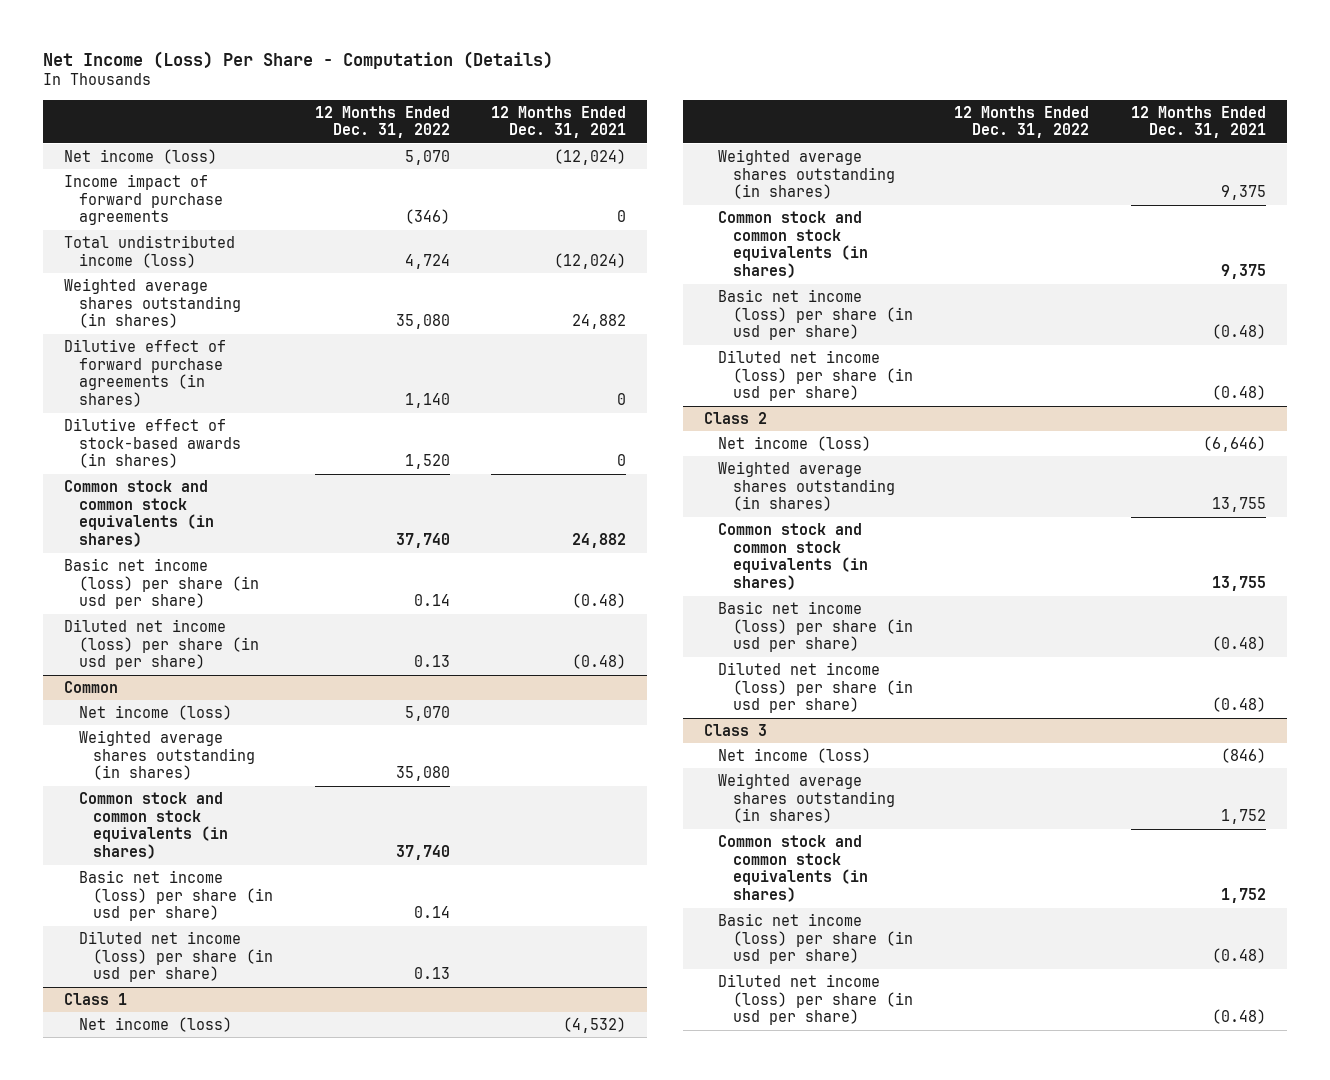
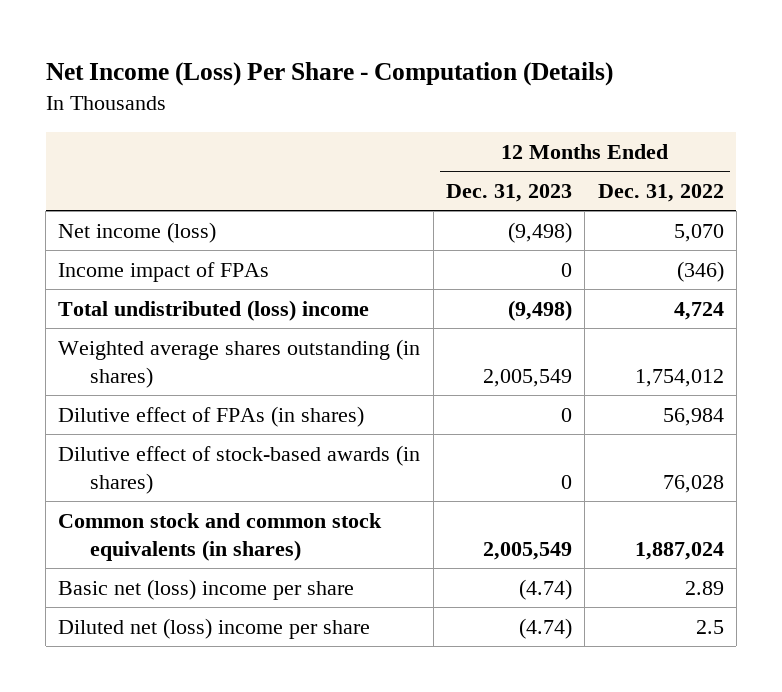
- | 12 Months Ended Dec. 31, 2022 | 12 Months Ended Dec. 31, 2021
+ | 12 Months Ended Dec. 31, 2023 | 12 Months Ended Dec. 31, 2022
- Income impact of forward purchase agreements | (346) | 0
- Total undistributed income (loss) | 4,724 | (12,024)
- Weighted average shares outstanding (in shares) | 35,080 | 24,882
- Dilutive effect of forward purchase agreements (in shares) | 1,140 | 0
- Dilutive effect of stock-based awards (in shares) | 1,520 | 0
- Common stock and common stock equivalents (in shares) | 37,740 | 24,882
- Basic net income (loss) per share (in usd per share) | 0.14 | (0.48)
- Diluted net income (loss) per share (in usd per share) | 0.13 | (0.48)
- Common
- Net income (loss) | 5,070 |
- Weighted average shares outstanding (in shares) | 35,080 |
- Common stock and common stock equivalents (in shares) | 37,740 |
- Basic net income (loss) per share (in usd per share) | 0.14 |
- Diluted net income (loss) per share (in usd per share) | 0.13 |
- Class 1
- Net income (loss) | | (4,532)
- Weighted average shares outstanding (in shares) | | 9,375
- Common stock and common stock equivalents (in shares) | | 9,375
- Basic net income (loss) per share (in usd per share) | | (0.48)
- Diluted net income (loss) per share (in usd per share) | | (0.48)
- Class 2
- Net income (loss) | | (6,646)
- Weighted average shares outstanding (in shares) | | 13,755
- Common stock and common stock equivalents (in shares) | | 13,755
- Basic net income (loss) per share (in usd per share) | | (0.48)
- Diluted net income (loss) per share (in usd per share) | | (0.48)
- Class 3
- Net income (loss) | | (846)
- Weighted average shares outstanding (in shares) | | 1,752
- Common stock and common stock equivalents (in shares) | | 1,752
- Basic net income (loss) per share (in usd per share) | | (0.48)
- Diluted net income (loss) per share (in usd per share) | | (0.48)
+ Income impact of FPAs | 0 | (346)
+ Total undistributed (loss) income | (9,498) | 4,724
+ Weighted average shares outstanding (in shares) | 2,005,549 | 1,754,012
+ Dilutive effect of FPAs (in shares) | 0 | 56,984
+ Dilutive effect of stock-based awards (in shares) | 0 | 76,028
+ Common stock and common stock equivalents (in shares) | 2,005,549 | 1,887,024
+ Basic net (loss) income per share | (4.74) | 2.89
+ Diluted net (loss) income per share | (4.74) | 2.5

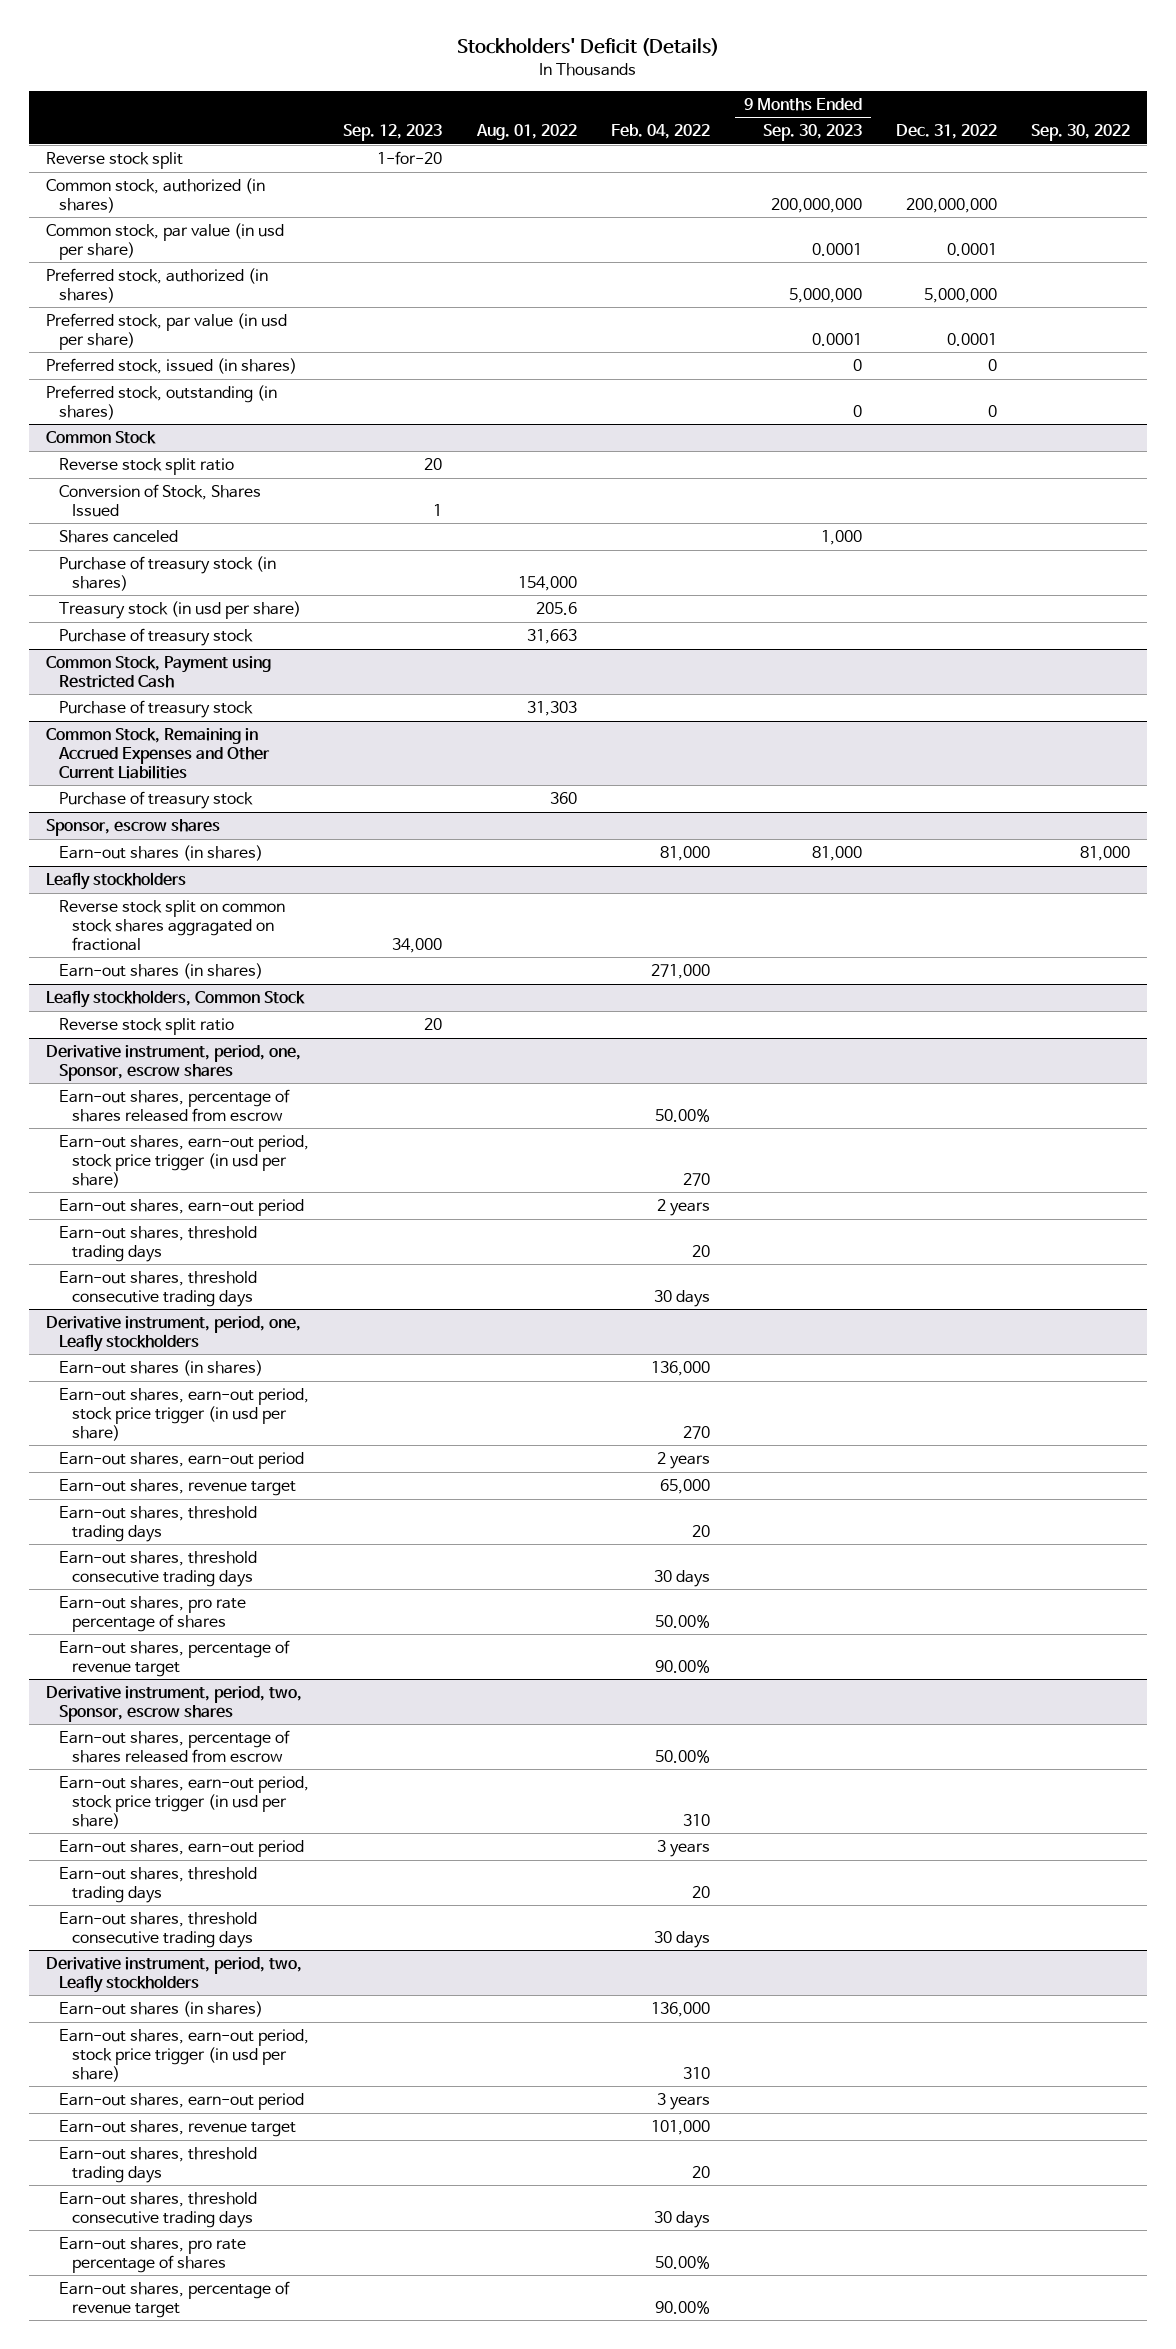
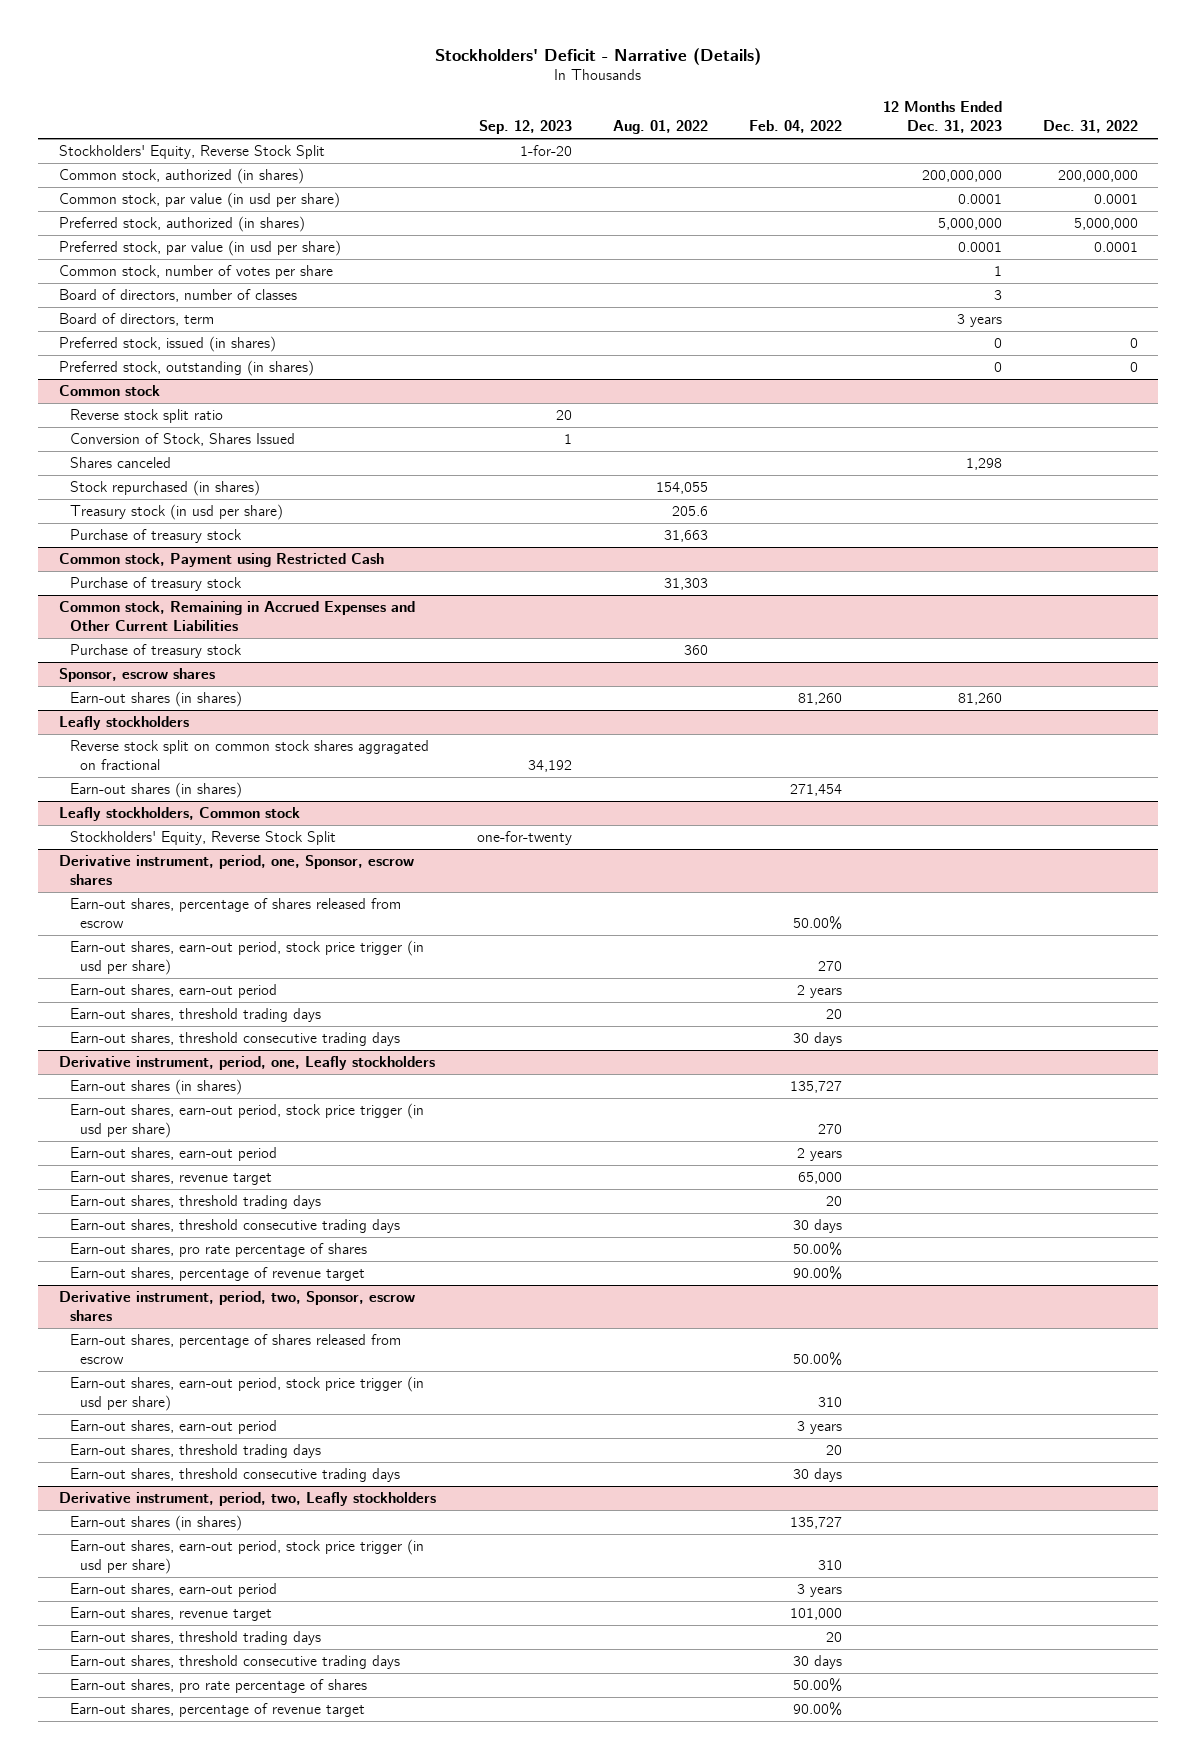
- Stockholders' Deficit (Details)
+ Stockholders' Deficit - Narrative (Details)
- | Sep. 12, 2023 | Aug. 01, 2022 | Feb. 04, 2022 | 9 Months Ended Sep. 30, 2023 | Dec. 31, 2022 | Sep. 30, 2022
+ | Sep. 12, 2023 | Aug. 01, 2022 | Feb. 04, 2022 | 12 Months Ended Dec. 31, 2023 | Dec. 31, 2022
- Reverse stock split | 1-for-20 | | | | |
+ Stockholders' Equity, Reverse Stock Split | 1-for-20 | | | |
+ Common stock, number of votes per share | | | | 1 |
+ Board of directors, number of classes | | | | 3 |
+ Board of directors, term | | | | 3 years |
- Common Stock
+ Common stock
- Purchase of treasury stock (in shares) | | 154,000 | | | |
+ Stock repurchased (in shares) | | 154,055 | | |
- Common Stock, Payment using Restricted Cash
+ Common stock, Payment using Restricted Cash
- Common Stock, Remaining in Accrued Expenses and Other Current Liabilities
+ Common stock, Remaining in Accrued Expenses and Other Current Liabilities
@ Sponsor, escrow shares
- Earn-out shares (in shares) | | | 81,000 | 81,000 | | 81,000
+ Earn-out shares (in shares) | | | 81,260 | 81,260 |
@ Leafly stockholders
- Reverse stock split on common stock shares aggragated on fractional | 34,000 | | | | |
- Earn-out shares (in shares) | | | 271,000 | | |
- Leafly stockholders, Common Stock
- Reverse stock split ratio | 20 | | | | |
@ Leafly stockholders
+ Reverse stock split on common stock shares aggragated on fractional | 34,192 | | | |
+ Earn-out shares (in shares) | | | 271,454 | |
+ Leafly stockholders, Common stock
+ Stockholders' Equity, Reverse Stock Split | one-for-twenty | | | |
@ Derivative instrument, period, one, Leafly stockholders
- Earn-out shares (in shares) | | | 136,000 | | |
+ Earn-out shares (in shares) | | | 135,727 | |
@ Derivative instrument, period, two, Leafly stockholders
- Earn-out shares (in shares) | | | 136,000 | | |
+ Earn-out shares (in shares) | | | 135,727 | |

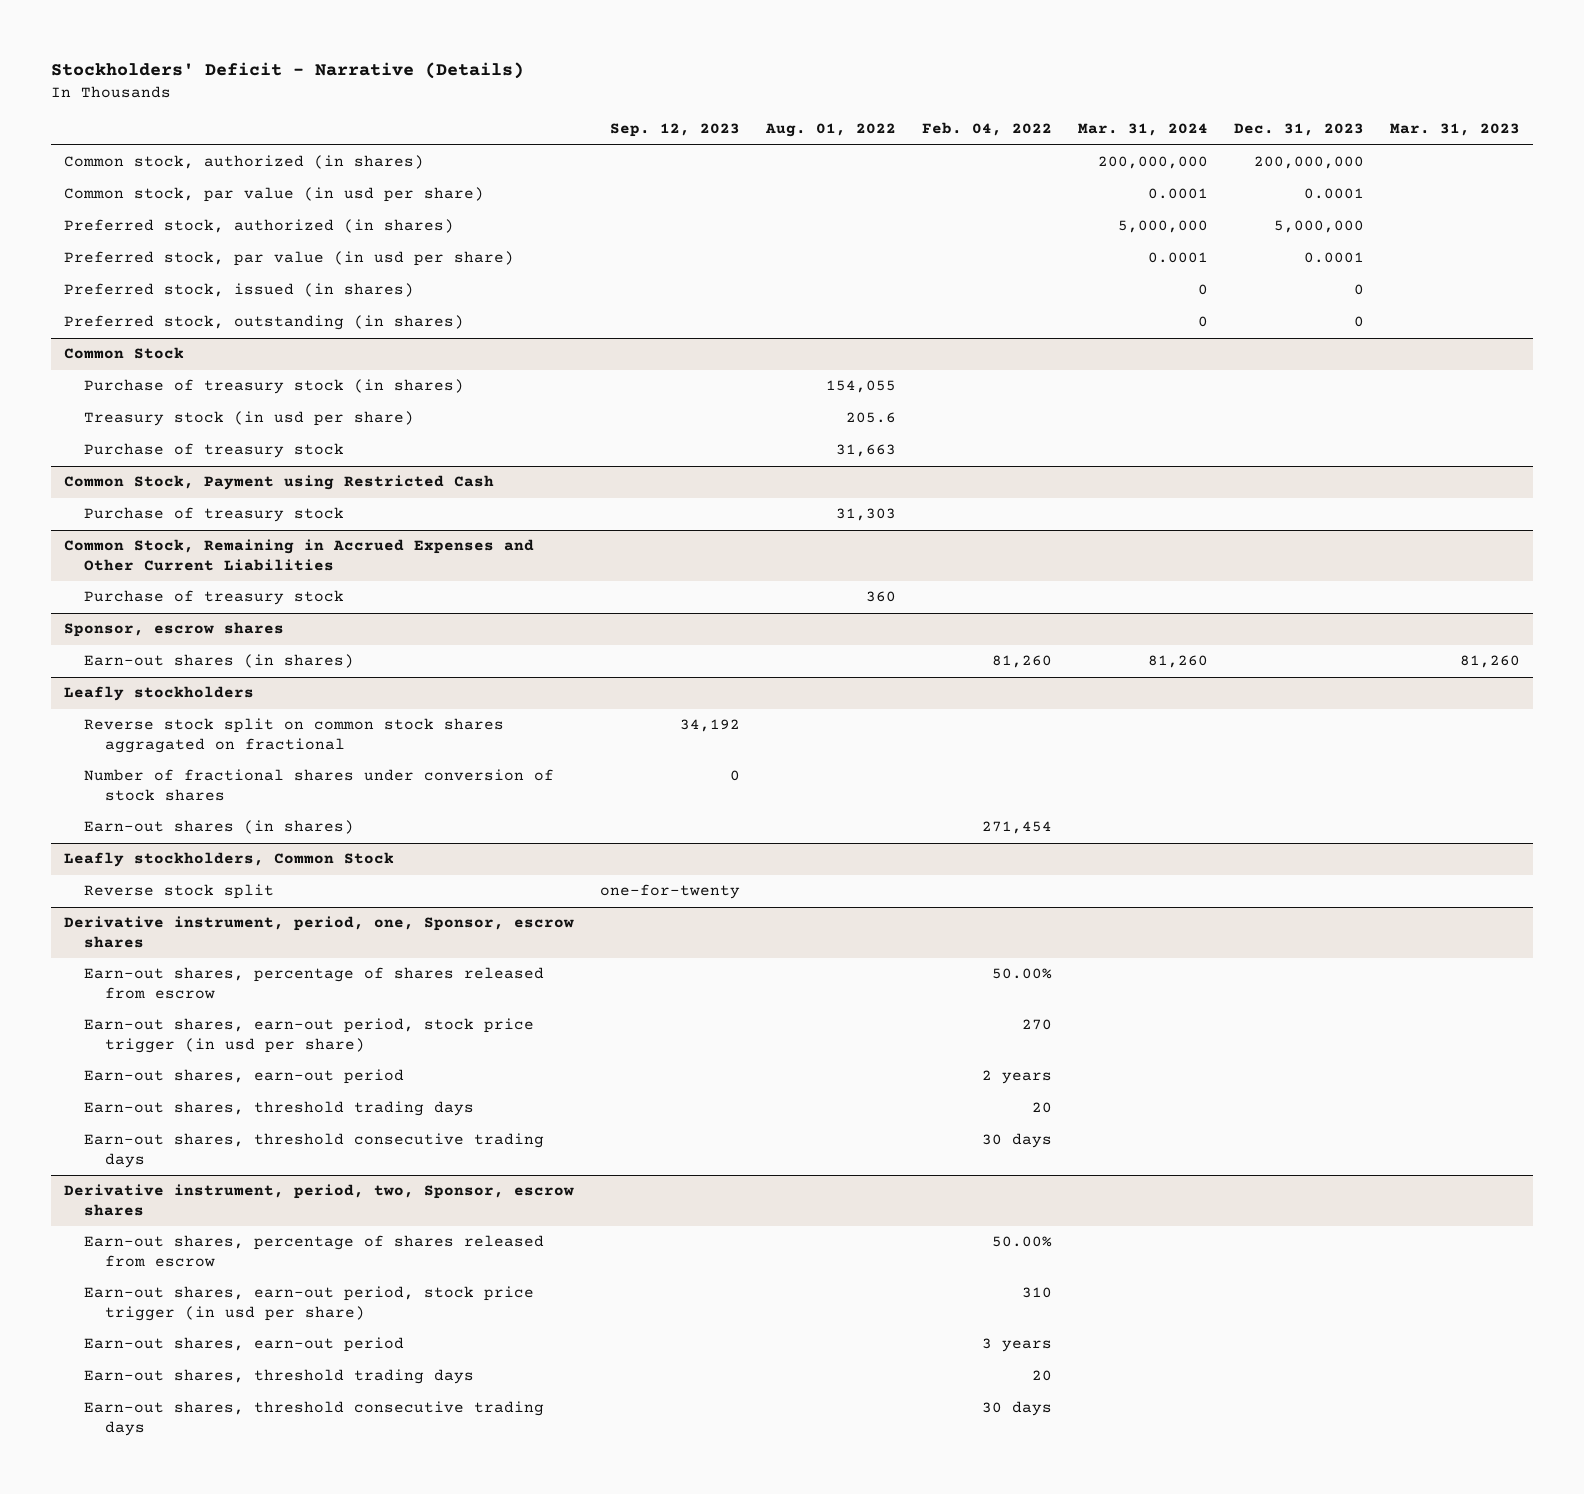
- | Sep. 12, 2023 | Aug. 01, 2022 | Feb. 04, 2022 | 12 Months Ended Dec. 31, 2023 | Dec. 31, 2022
+ | Sep. 12, 2023 | Aug. 01, 2022 | Feb. 04, 2022 | Mar. 31, 2024 | Dec. 31, 2023 | Mar. 31, 2023
- Stockholders' Equity, Reverse Stock Split | 1-for-20 | | | |
- Common stock, number of votes per share | | | | 1 |
- Board of directors, number of classes | | | | 3 |
- Board of directors, term | | | | 3 years |
- Common stock
- Reverse stock split ratio | 20 | | | |
- Conversion of Stock, Shares Issued | 1 | | | |
- Shares canceled | | | | 1,298 |
- Stock repurchased (in shares) | | 154,055 | | |
+ Common Stock
+ Purchase of treasury stock (in shares) | | 154,055 | | | |
- Common stock, Payment using Restricted Cash
+ Common Stock, Payment using Restricted Cash
- Common stock, Remaining in Accrued Expenses and Other Current Liabilities
+ Common Stock, Remaining in Accrued Expenses and Other Current Liabilities
@ Leafly stockholders
+ Number of fractional shares under conversion of stock shares | 0 | | | | |
- Leafly stockholders, Common stock
- Stockholders' Equity, Reverse Stock Split | one-for-twenty | | | |
+ Leafly stockholders, Common Stock
+ Reverse stock split | one-for-twenty | | | | |
- Derivative instrument, period, one, Leafly stockholders
- Earn-out shares (in shares) | | | 135,727 | |
- Earn-out shares, earn-out period, stock price trigger (in usd per share) | | | 270 | |
- Earn-out shares, earn-out period | | | 2 years | |
- Earn-out shares, revenue target | | | 65,000 | |
- Earn-out shares, threshold trading days | | | 20 | |
- Earn-out shares, threshold consecutive trading days | | | 30 days | |
- Earn-out shares, pro rate percentage of shares | | | 50.00% | |
- Earn-out shares, percentage of revenue target | | | 90.00% | |
- Derivative instrument, period, two, Leafly stockholders
- Earn-out shares (in shares) | | | 135,727 | |
- Earn-out shares, earn-out period, stock price trigger (in usd per share) | | | 310 | |
- Earn-out shares, earn-out period | | | 3 years | |
- Earn-out shares, revenue target | | | 101,000 | |
- Earn-out shares, threshold trading days | | | 20 | |
- Earn-out shares, threshold consecutive trading days | | | 30 days | |
- Earn-out shares, pro rate percentage of shares | | | 50.00% | |
- Earn-out shares, percentage of revenue target | | | 90.00% | |

